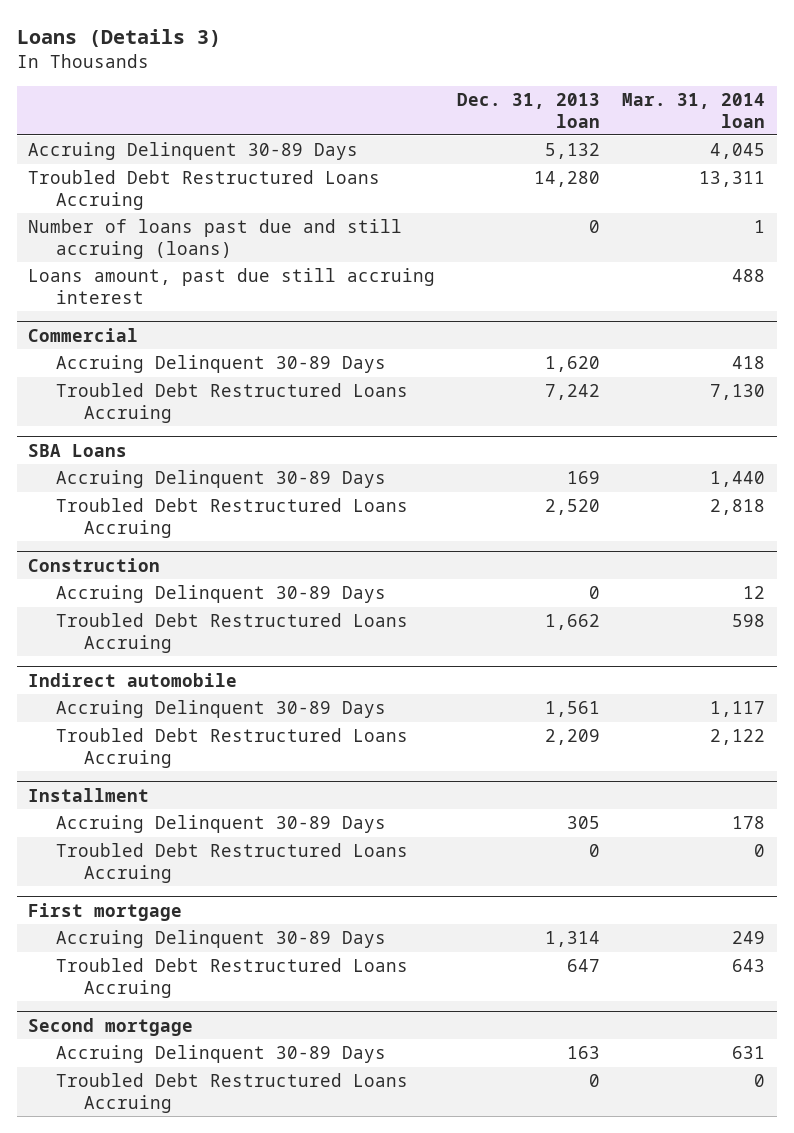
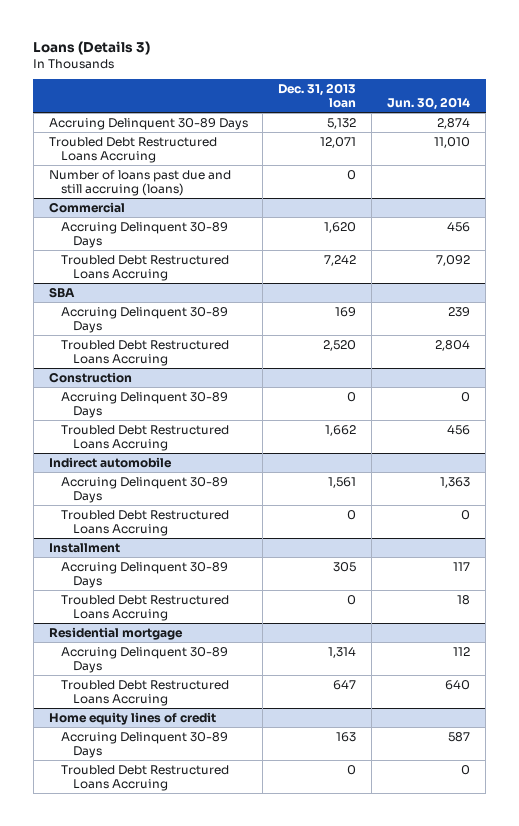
- | Dec. 31, 2013 loan | Mar. 31, 2014 loan
+ | Dec. 31, 2013 loan | Jun. 30, 2014
- Troubled Debt Restructured Loans Accruing | 14,280 | 13,311
+ Troubled Debt Restructured Loans Accruing | 12,071 | 11,010
- Loans amount, past due still accruing interest | | 488
- SBA Loans
+ SBA
@ Indirect automobile
- Troubled Debt Restructured Loans Accruing | 2,209 | 2,122
+ Troubled Debt Restructured Loans Accruing | 0 | 0
- First mortgage
+ Residential mortgage
- Second mortgage
+ Home equity lines of credit

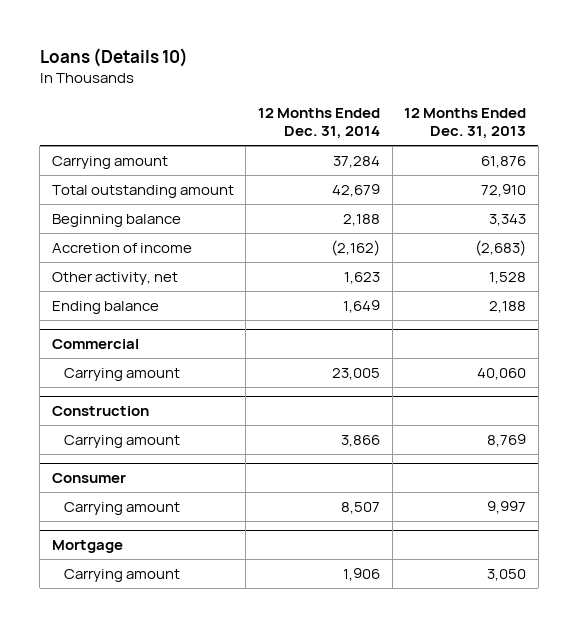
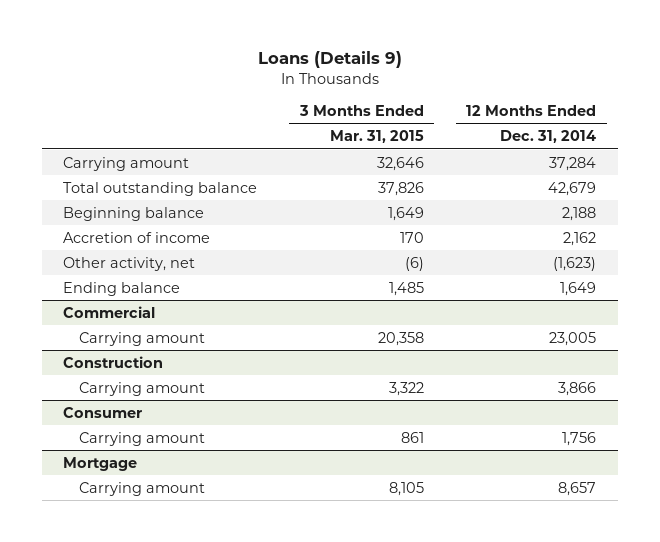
- Loans (Details 10)
+ Loans (Details 9)
- | 12 Months Ended Dec. 31, 2014 | 12 Months Ended Dec. 31, 2013
+ | 3 Months Ended Mar. 31, 2015 | 12 Months Ended Dec. 31, 2014
- Total outstanding amount | 42,679 | 72,910
+ Total outstanding balance | 37,826 | 42,679
- Accretion of income | (2,162) | (2,683)
- Other activity, net | 1,623 | 1,528
+ Accretion of income | 170 | 2,162
+ Other activity, net | (6) | (1,623)
@ Consumer
- Carrying amount | 8,507 | 9,997
+ Carrying amount | 861 | 1,756
@ Mortgage
- Carrying amount | 1,906 | 3,050
+ Carrying amount | 8,105 | 8,657

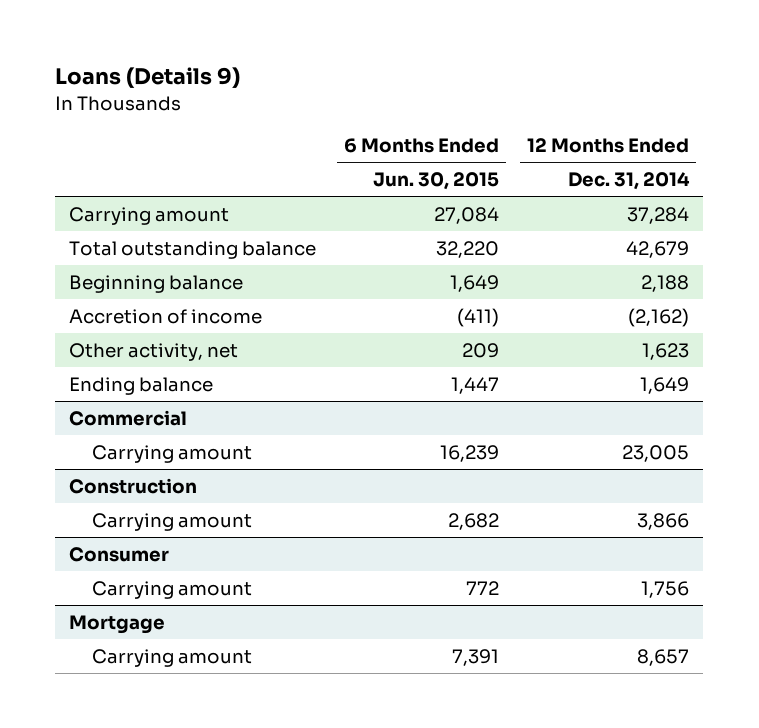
- | 3 Months Ended Mar. 31, 2015 | 12 Months Ended Dec. 31, 2014
+ | 6 Months Ended Jun. 30, 2015 | 12 Months Ended Dec. 31, 2014
- Accretion of income | 170 | 2,162
- Other activity, net | (6) | (1,623)
+ Accretion of income | (411) | (2,162)
+ Other activity, net | 209 | 1,623

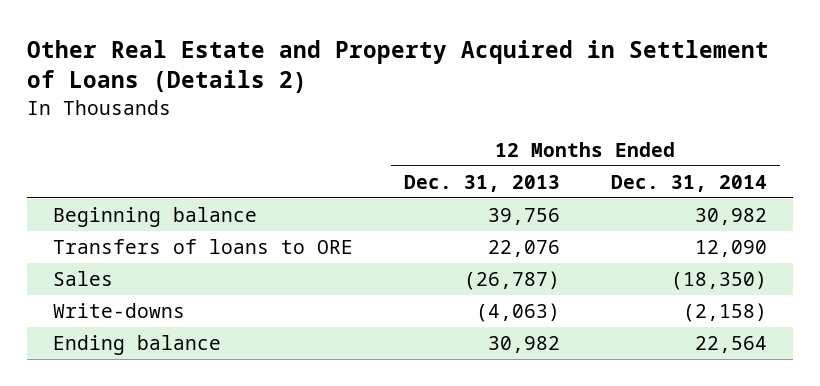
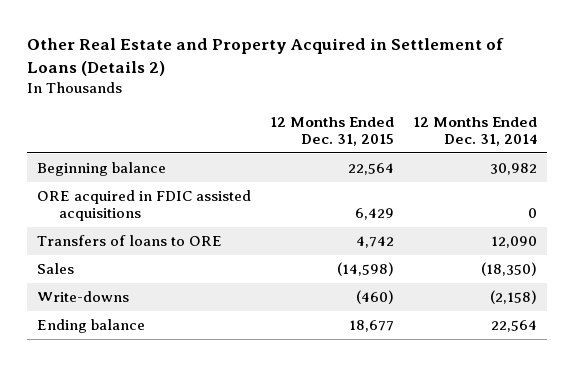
- | 12 Months Ended Dec. 31, 2013 | 12 Months Ended Dec. 31, 2014
+ | 12 Months Ended Dec. 31, 2015 | 12 Months Ended Dec. 31, 2014
+ ORE acquired in FDIC assisted acquisitions | 6,429 | 0

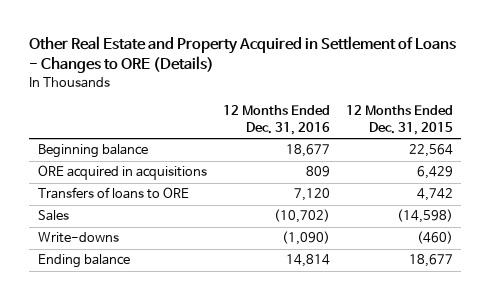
- Other Real Estate and Property Acquired in Settlement of Loans (Details 2)
+ Other Real Estate and Property Acquired in Settlement of Loans - Changes to ORE (Details)
- | 12 Months Ended Dec. 31, 2015 | 12 Months Ended Dec. 31, 2014
+ | 12 Months Ended Dec. 31, 2016 | 12 Months Ended Dec. 31, 2015
- ORE acquired in FDIC assisted acquisitions | 6,429 | 0
+ ORE acquired in acquisitions | 809 | 6,429

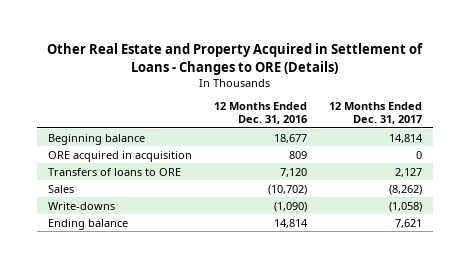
- | 12 Months Ended Dec. 31, 2016 | 12 Months Ended Dec. 31, 2015
+ | 12 Months Ended Dec. 31, 2016 | 12 Months Ended Dec. 31, 2017
- ORE acquired in acquisitions | 809 | 6,429
+ ORE acquired in acquisition | 809 | 0

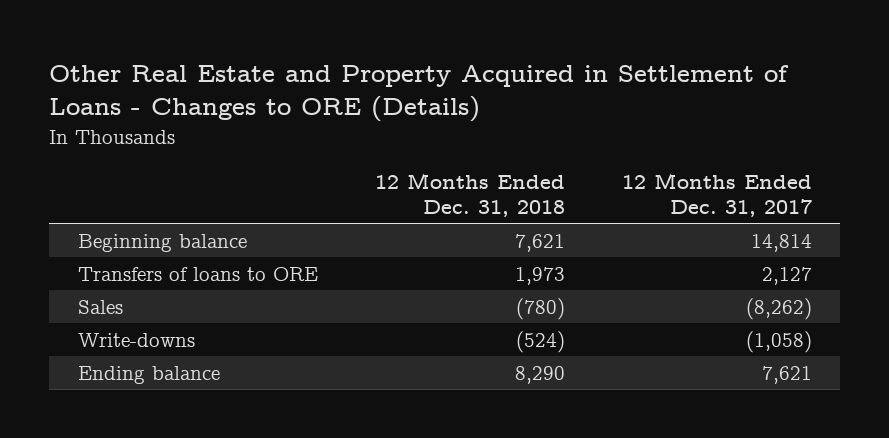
- | 12 Months Ended Dec. 31, 2016 | 12 Months Ended Dec. 31, 2017
+ | 12 Months Ended Dec. 31, 2018 | 12 Months Ended Dec. 31, 2017
- ORE acquired in acquisition | 809 | 0

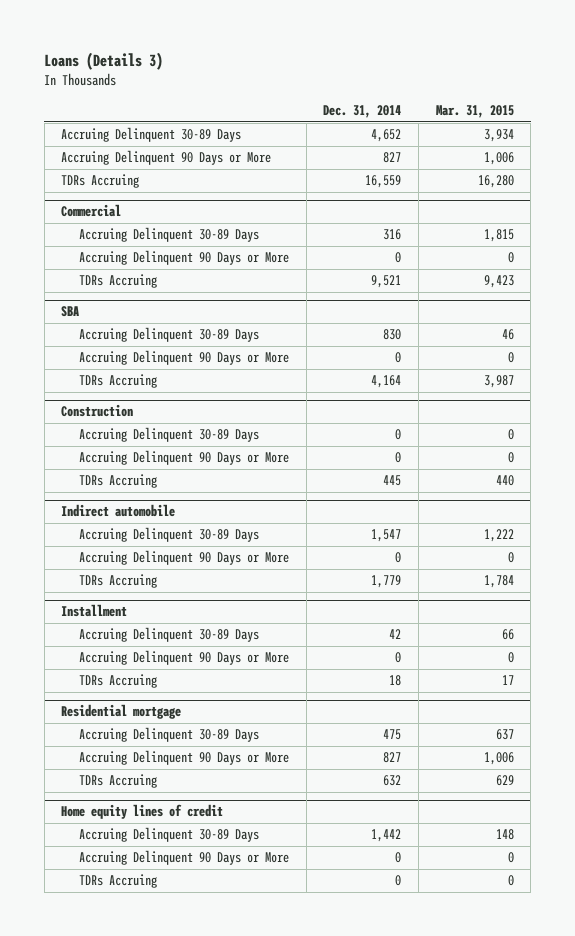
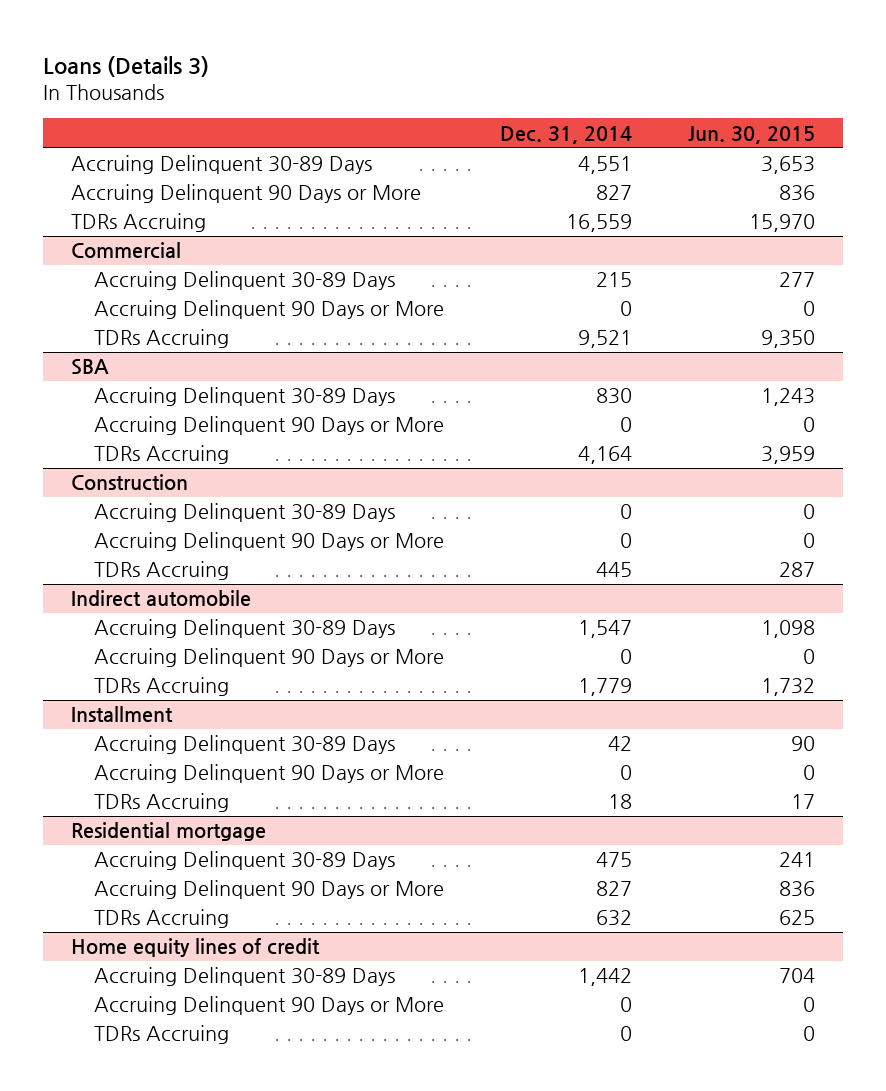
- | Dec. 31, 2014 | Mar. 31, 2015
+ | Dec. 31, 2014 | Jun. 30, 2015
- Accruing Delinquent 30-89 Days | 4,652 | 3,934
+ Accruing Delinquent 30-89 Days | 4,551 | 3,653
@ Commercial
- Accruing Delinquent 30-89 Days | 316 | 1,815
+ Accruing Delinquent 30-89 Days | 215 | 277

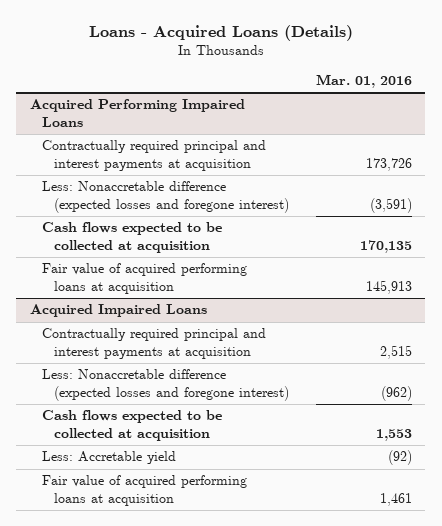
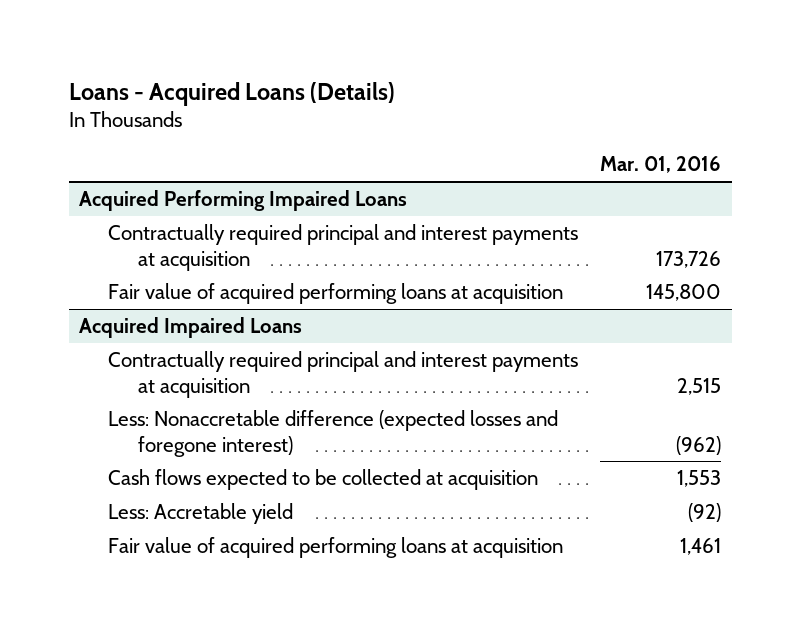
@ Acquired Performing Impaired Loans
- Less: Nonaccretable difference (expected losses and foregone interest) | (3,591)
- Cash flows expected to be collected at acquisition | 170,135
- Fair value of acquired performing loans at acquisition | 145,913
+ Fair value of acquired performing loans at acquisition | 145,800

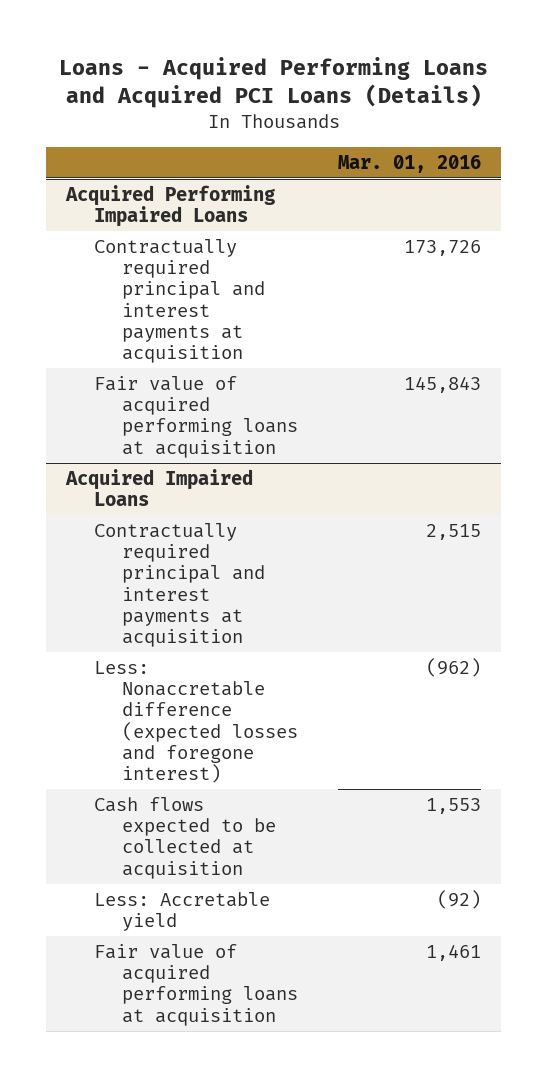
- Loans - Acquired Loans (Details)
+ Loans - Acquired Performing Loans and Acquired PCI Loans (Details)
@ Acquired Performing Impaired Loans
- Fair value of acquired performing loans at acquisition | 145,800
+ Fair value of acquired performing loans at acquisition | 145,843

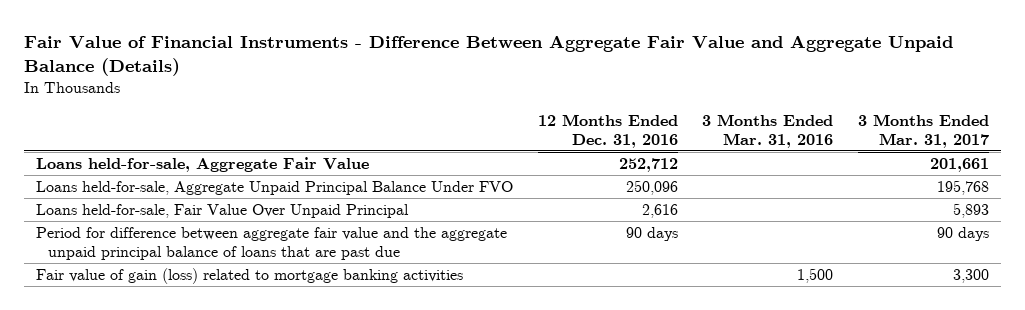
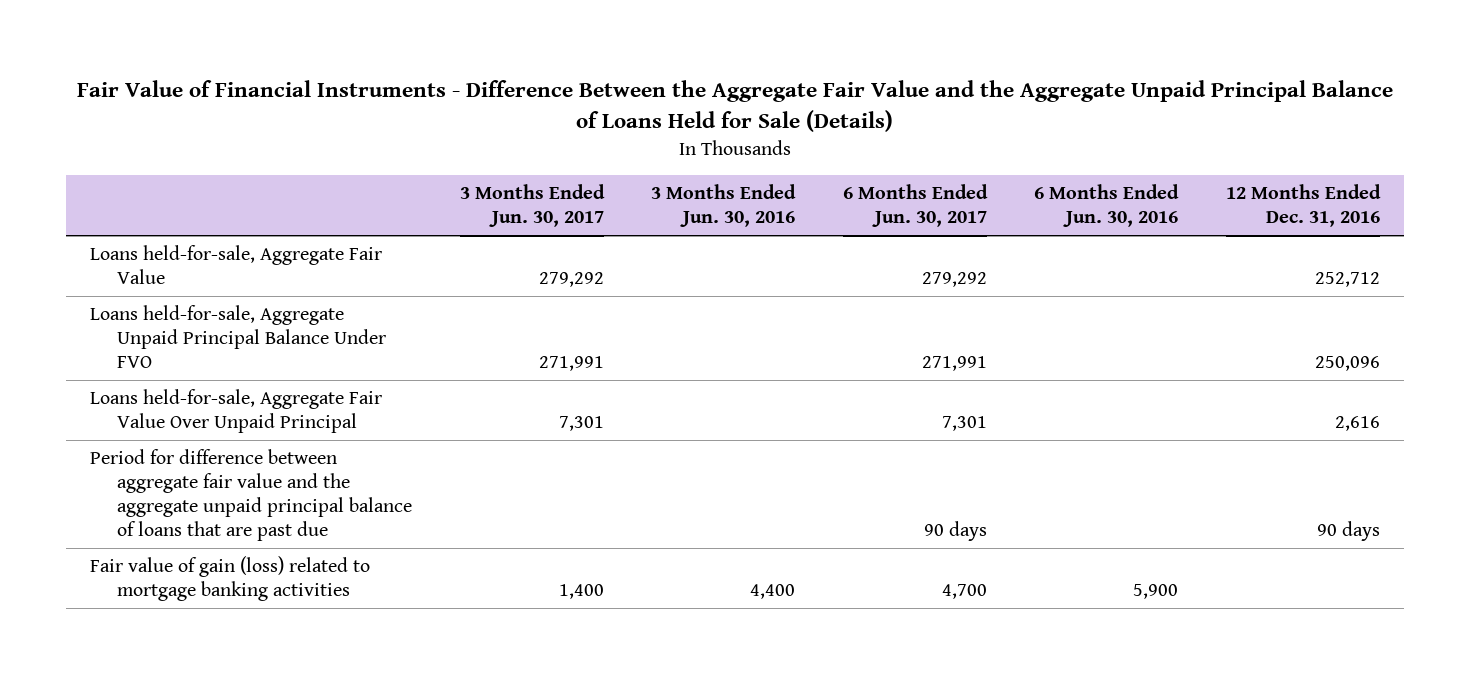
- Fair Value of Financial Instruments - Difference Between Aggregate Fair Value and Aggregate Unpaid Balance (Details)
+ Fair Value of Financial Instruments - Difference Between the Aggregate Fair Value and the Aggregate Unpaid Principal Balance of Loans Held for Sale (Details)
- | 12 Months Ended Dec. 31, 2016 | 3 Months Ended Mar. 31, 2016 | 3 Months Ended Mar. 31, 2017
+ | 3 Months Ended Jun. 30, 2017 | 3 Months Ended Jun. 30, 2016 | 6 Months Ended Jun. 30, 2017 | 6 Months Ended Jun. 30, 2016 | 12 Months Ended Dec. 31, 2016
- Loans held-for-sale, Fair Value Over Unpaid Principal | 2,616 | | 5,893
+ Loans held-for-sale, Aggregate Fair Value Over Unpaid Principal | 7,301 | | 7,301 | | 2,616

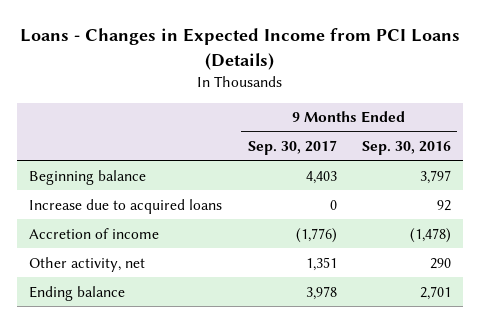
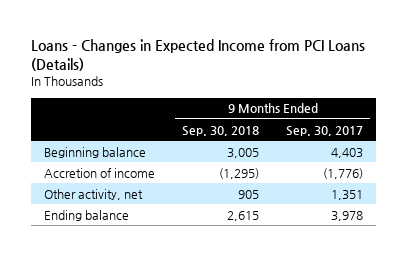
- | 9 Months Ended Sep. 30, 2017 | 9 Months Ended Sep. 30, 2016
+ | 9 Months Ended Sep. 30, 2018 | 9 Months Ended Sep. 30, 2017
- Increase due to acquired loans | 0 | 92

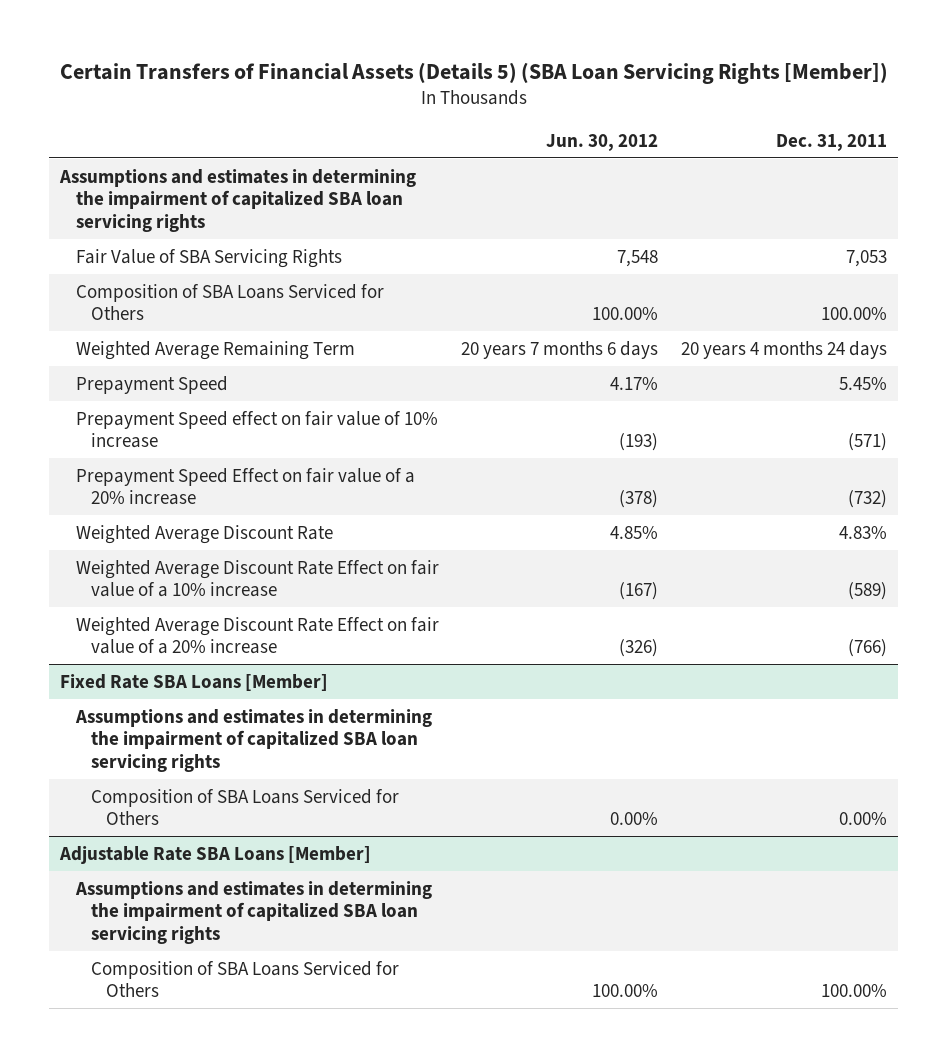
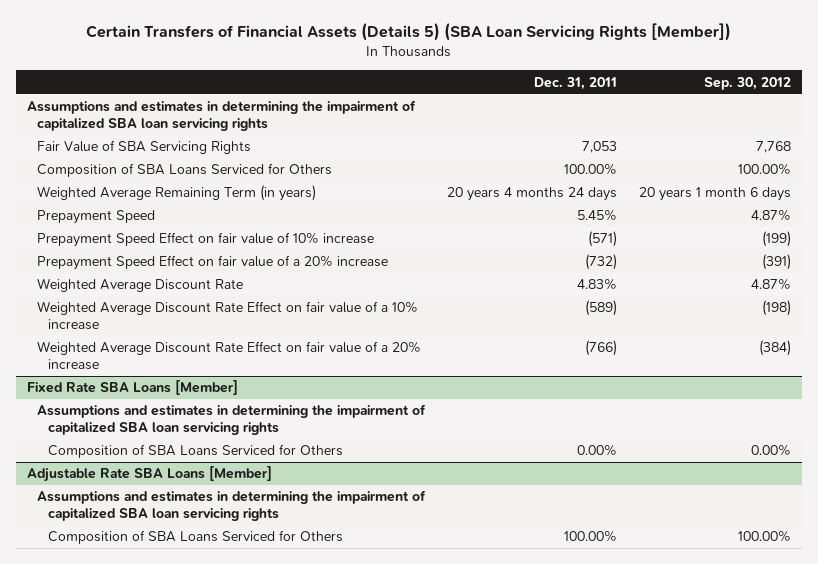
- | Jun. 30, 2012 | Dec. 31, 2011
+ | Dec. 31, 2011 | Sep. 30, 2012
- Weighted Average Remaining Term | 20 years 7 months 6 days | 20 years 4 months 24 days
+ Weighted Average Remaining Term (in years) | 20 years 4 months 24 days | 20 years 1 month 6 days
- Prepayment Speed effect on fair value of 10% increase | (193) | (571)
+ Prepayment Speed Effect on fair value of 10% increase | (571) | (199)

